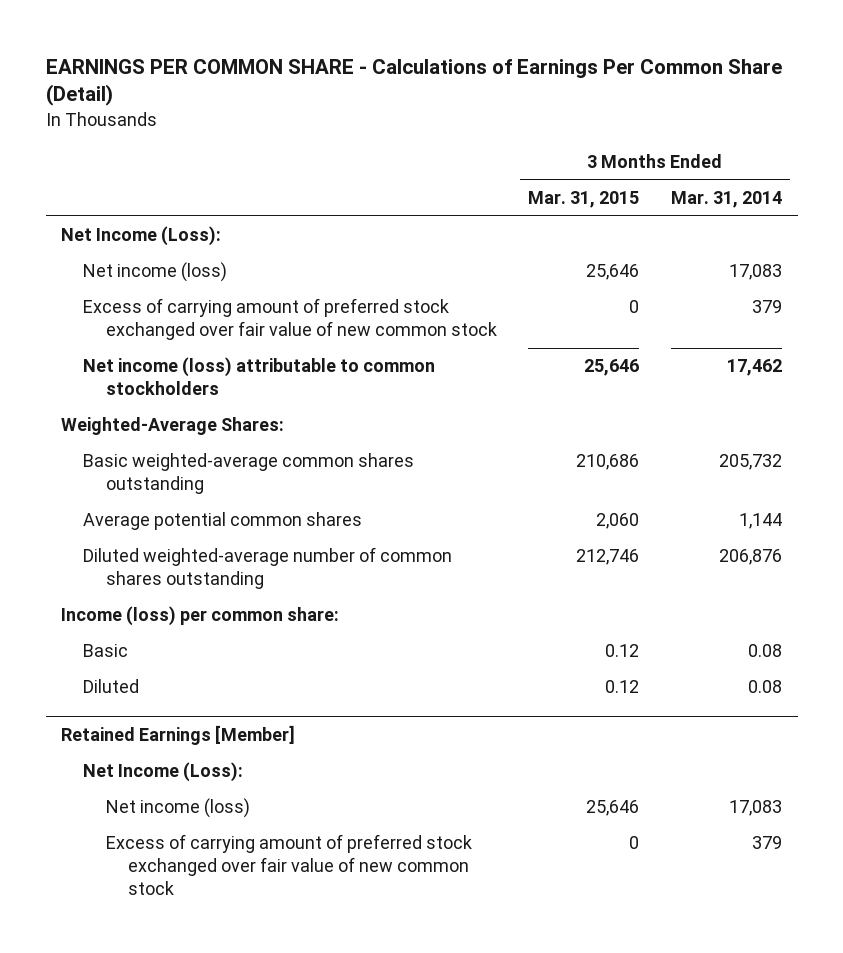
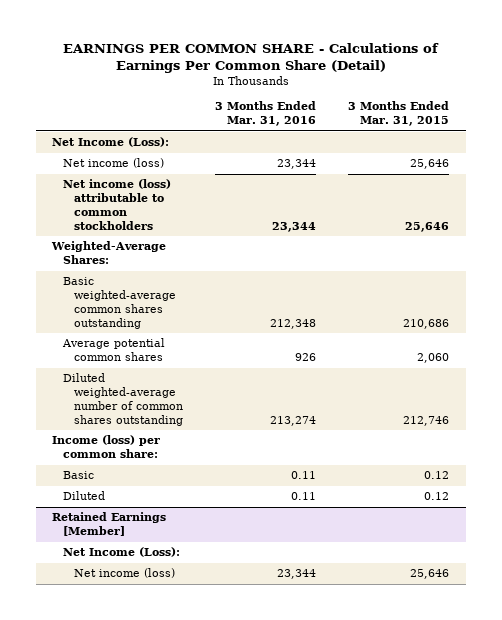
- | 3 Months Ended Mar. 31, 2015 | 3 Months Ended Mar. 31, 2014
+ | 3 Months Ended Mar. 31, 2016 | 3 Months Ended Mar. 31, 2015
- Excess of carrying amount of preferred stock exchanged over fair value of new common stock | 0 | 379
@ Retained Earnings [Member]
- Excess of carrying amount of preferred stock exchanged over fair value of new common stock | 0 | 379

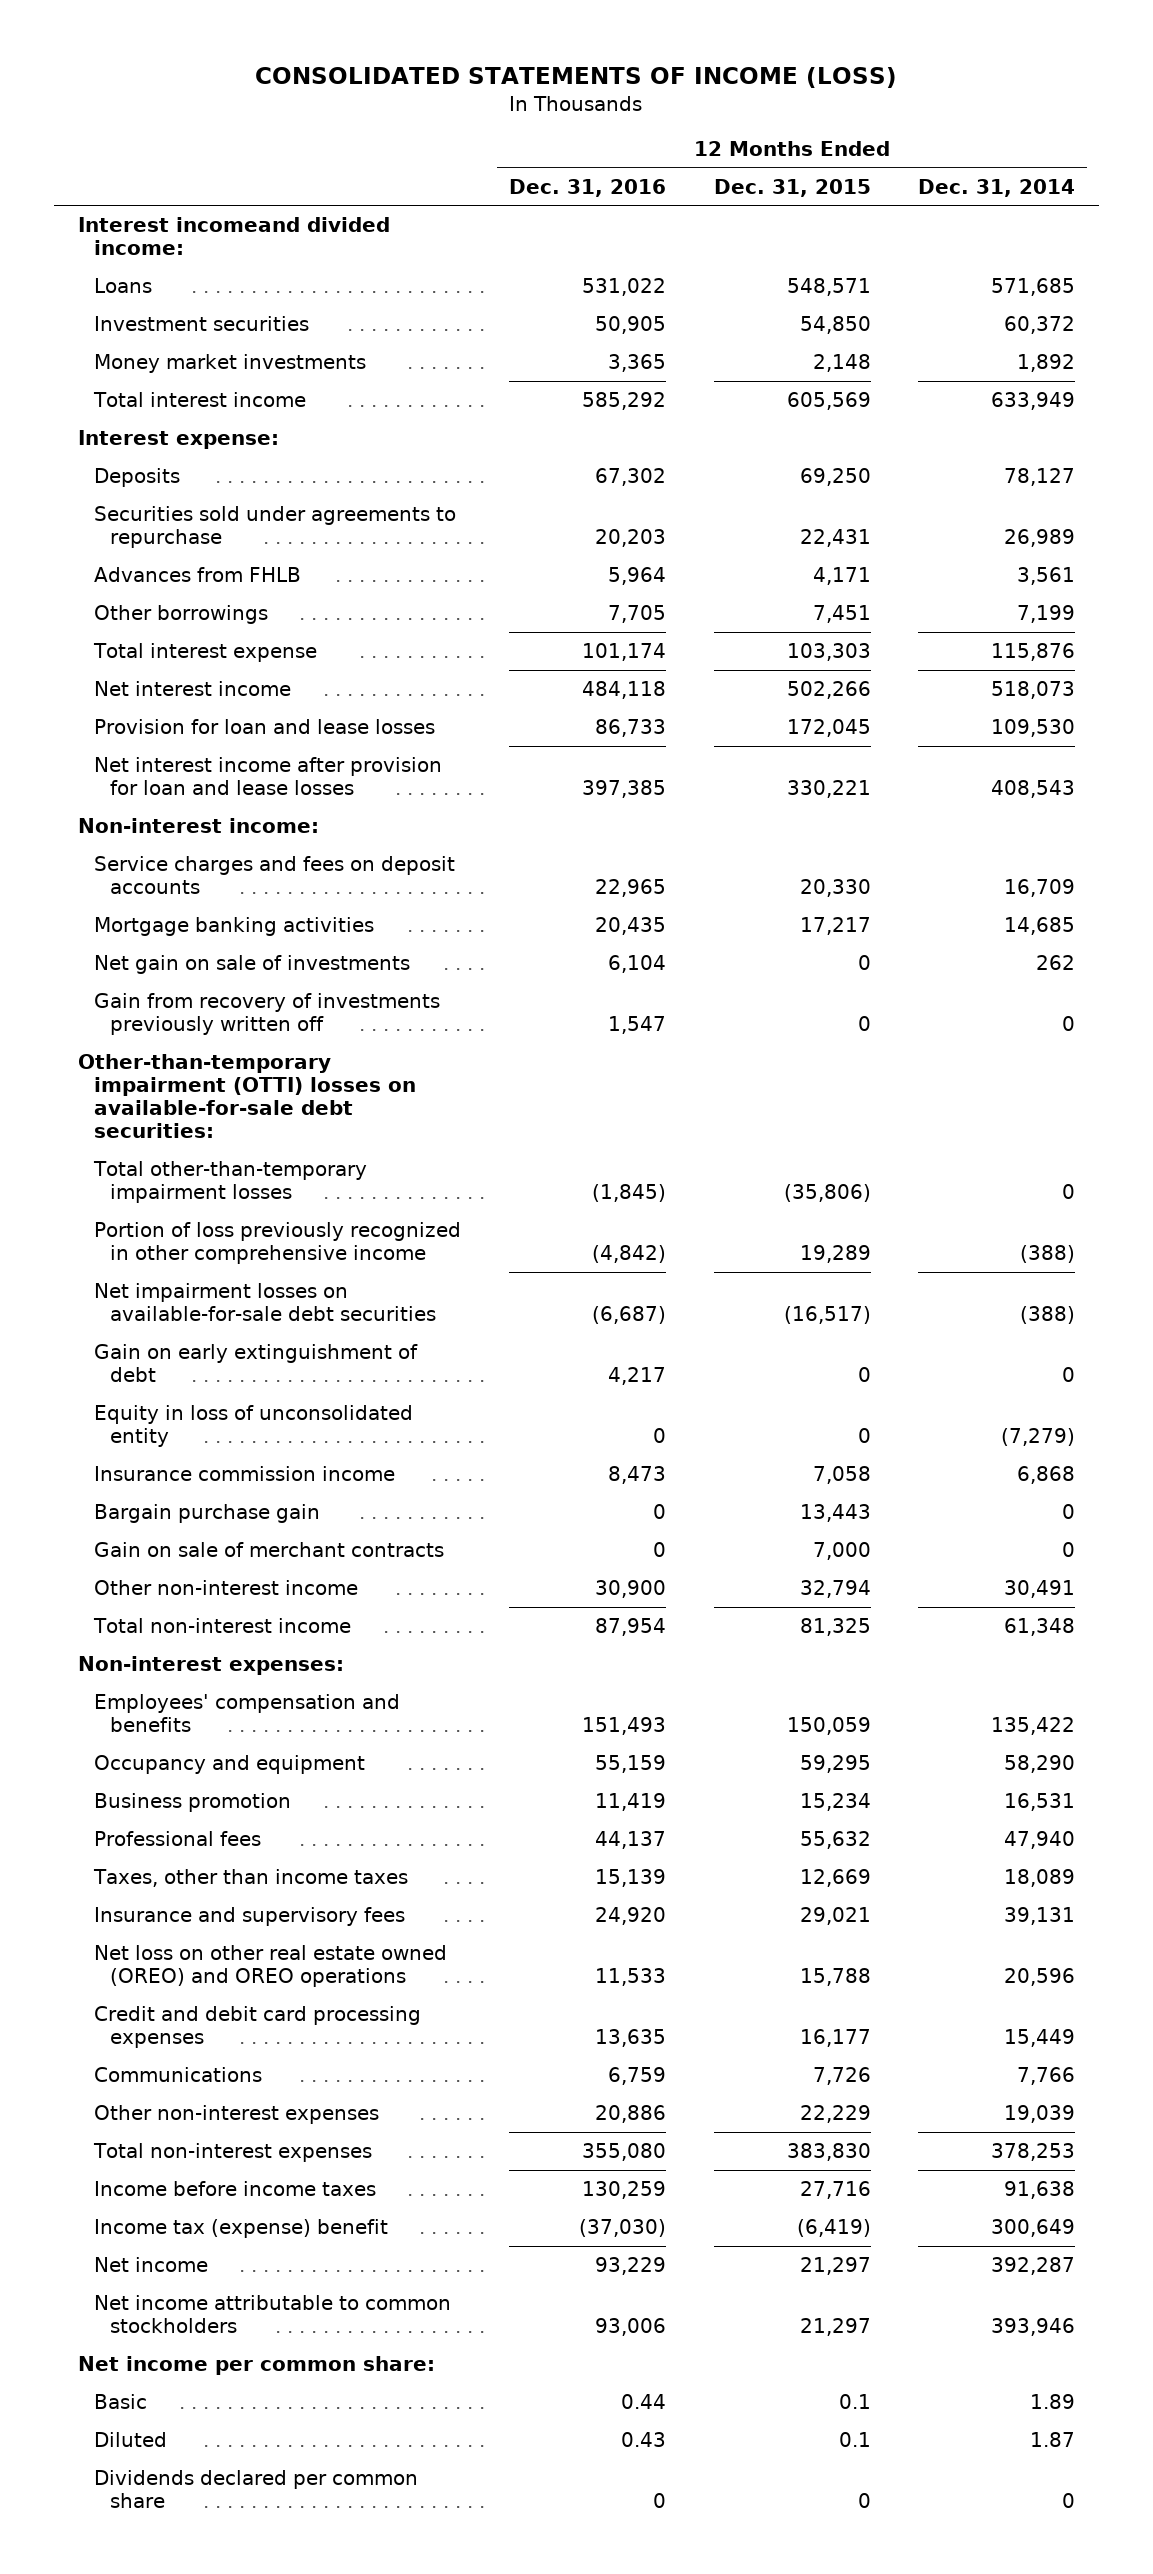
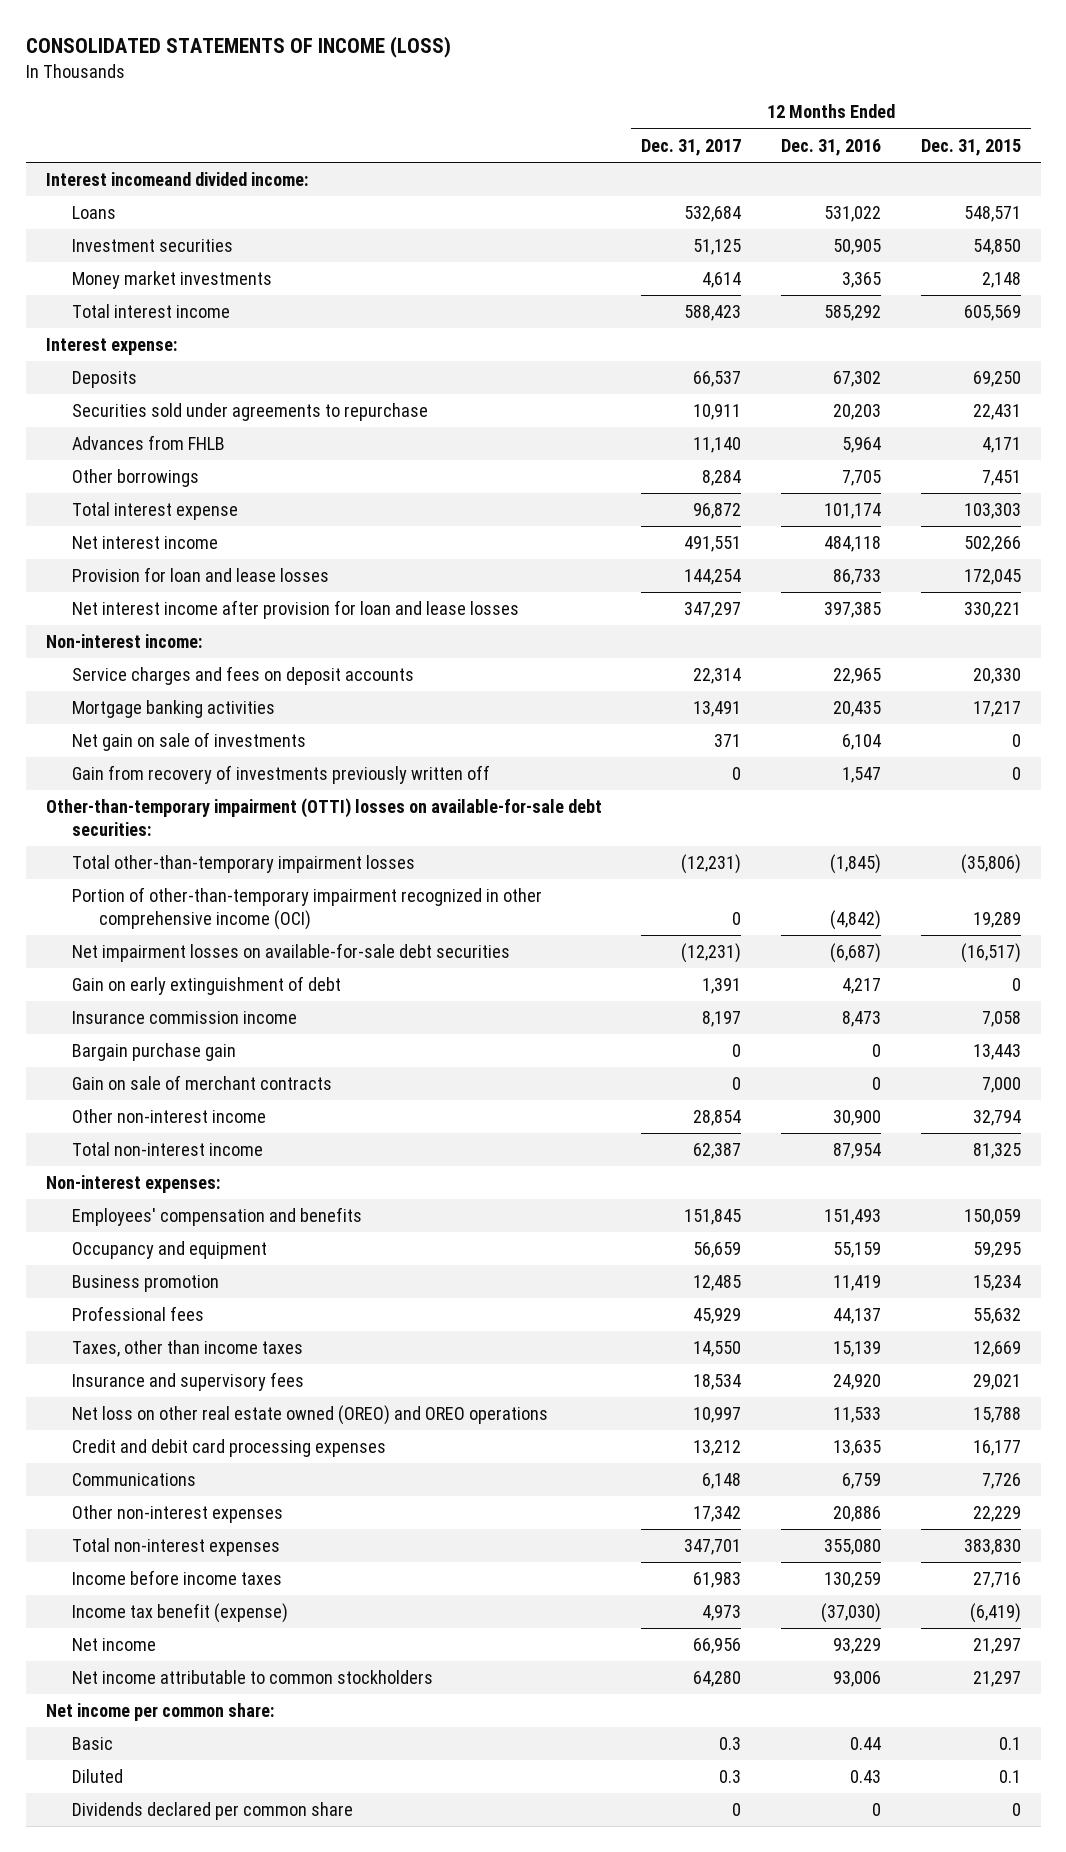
- | 12 Months Ended Dec. 31, 2016 | 12 Months Ended Dec. 31, 2015 | 12 Months Ended Dec. 31, 2014
+ | 12 Months Ended Dec. 31, 2017 | 12 Months Ended Dec. 31, 2016 | 12 Months Ended Dec. 31, 2015
- Portion of loss previously recognized in other comprehensive income | (4,842) | 19,289 | (388)
+ Portion of other-than-temporary impairment recognized in other comprehensive income (OCI) | 0 | (4,842) | 19,289
- Equity in loss of unconsolidated entity | 0 | 0 | (7,279)
- Income tax (expense) benefit | (37,030) | (6,419) | 300,649
+ Income tax benefit (expense) | 4,973 | (37,030) | (6,419)

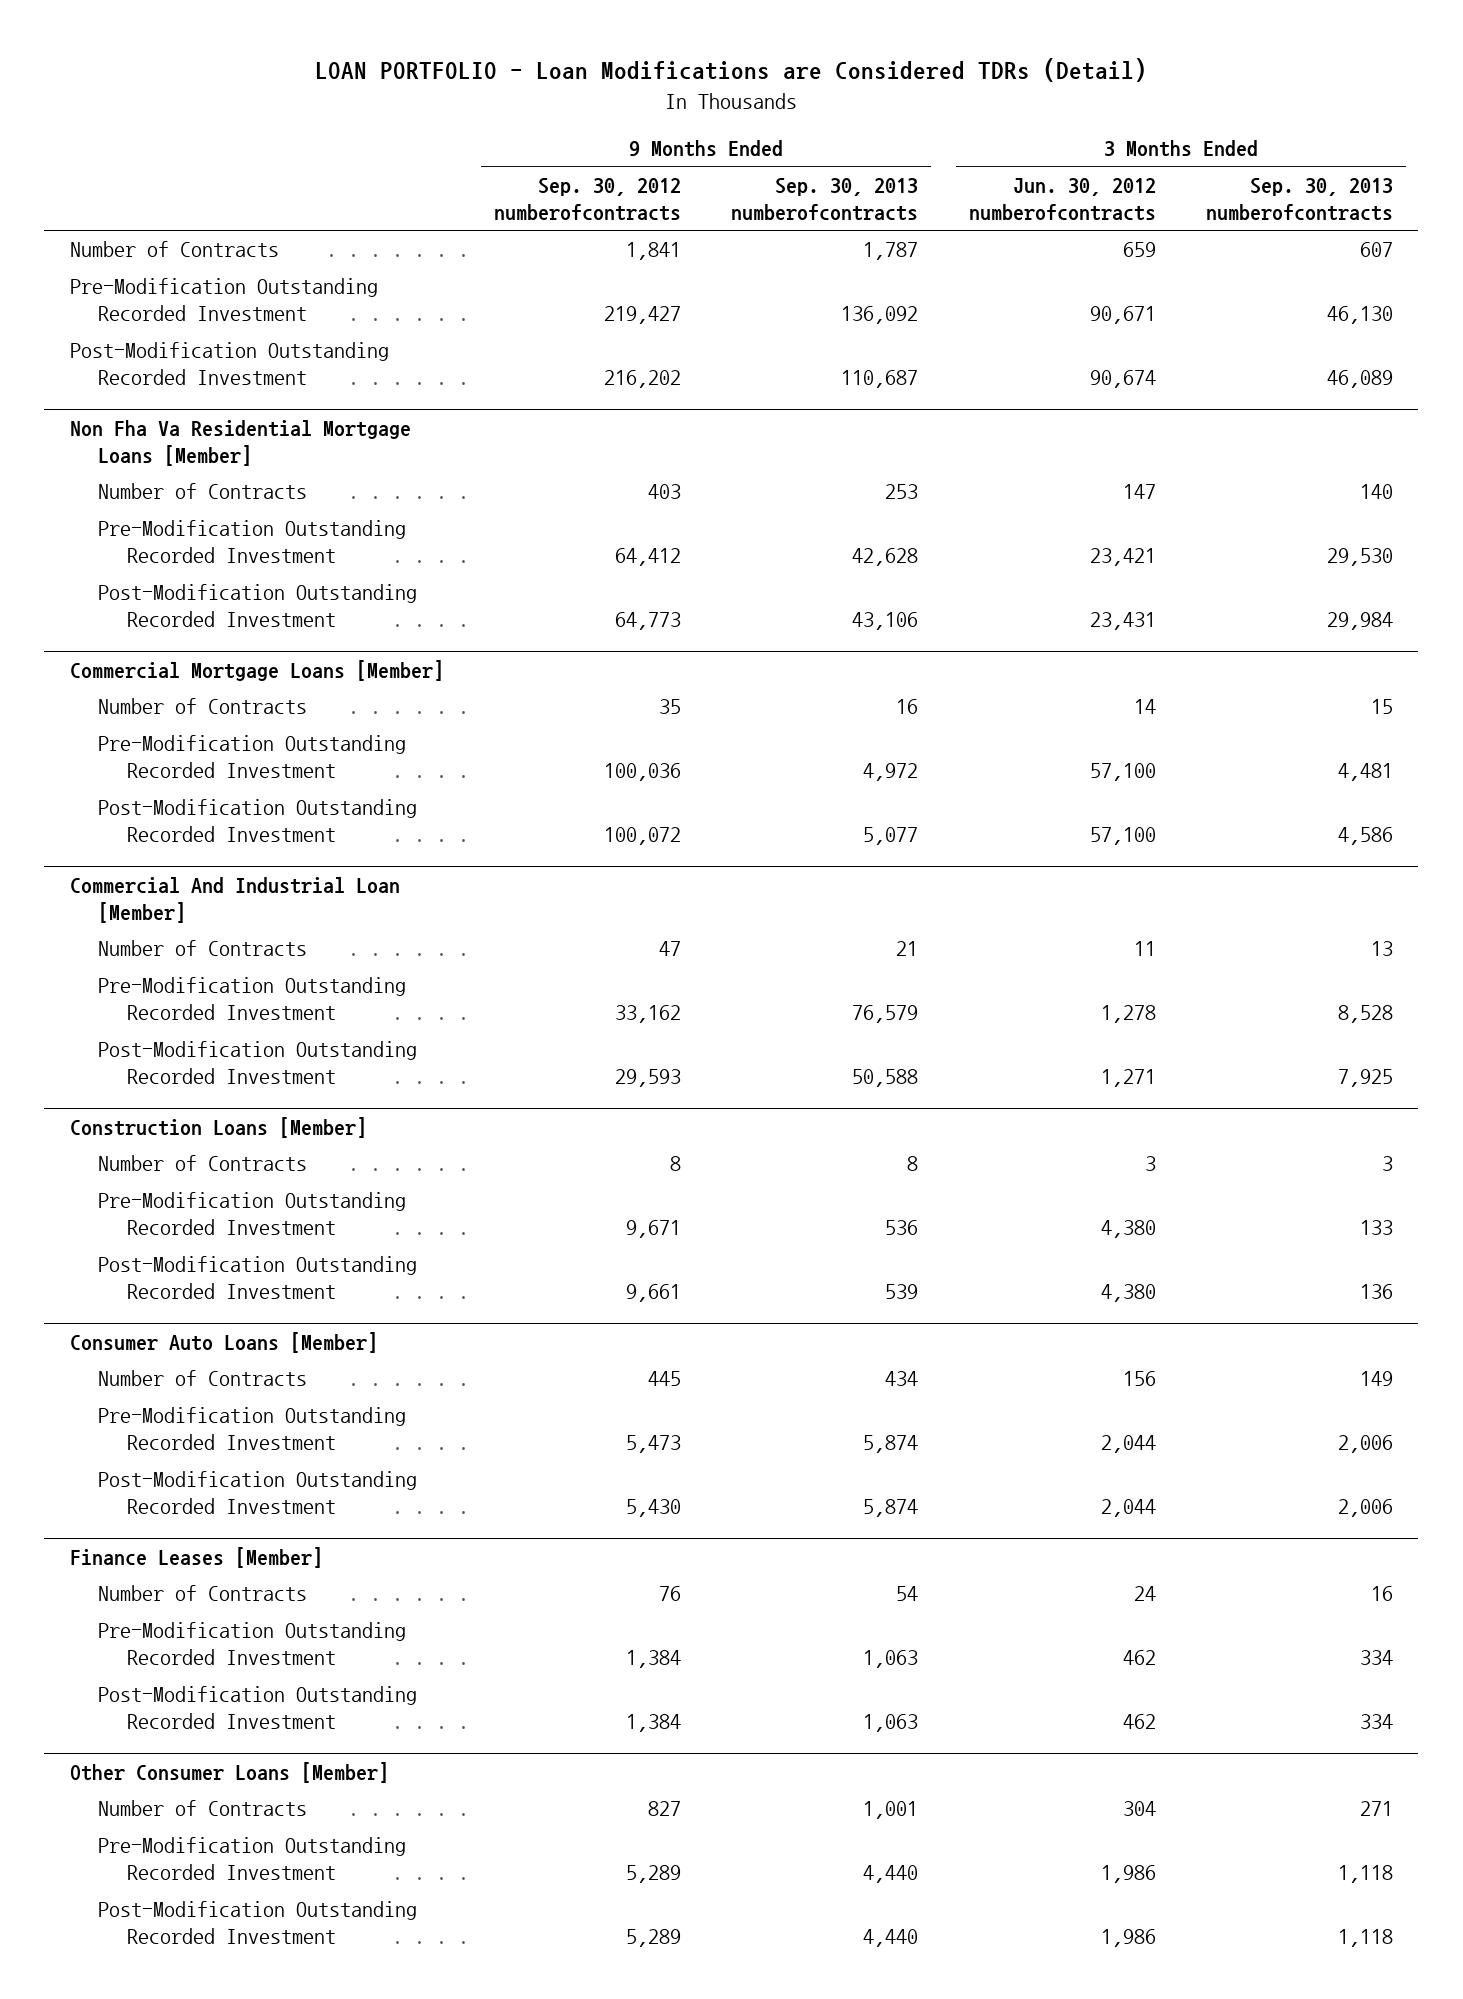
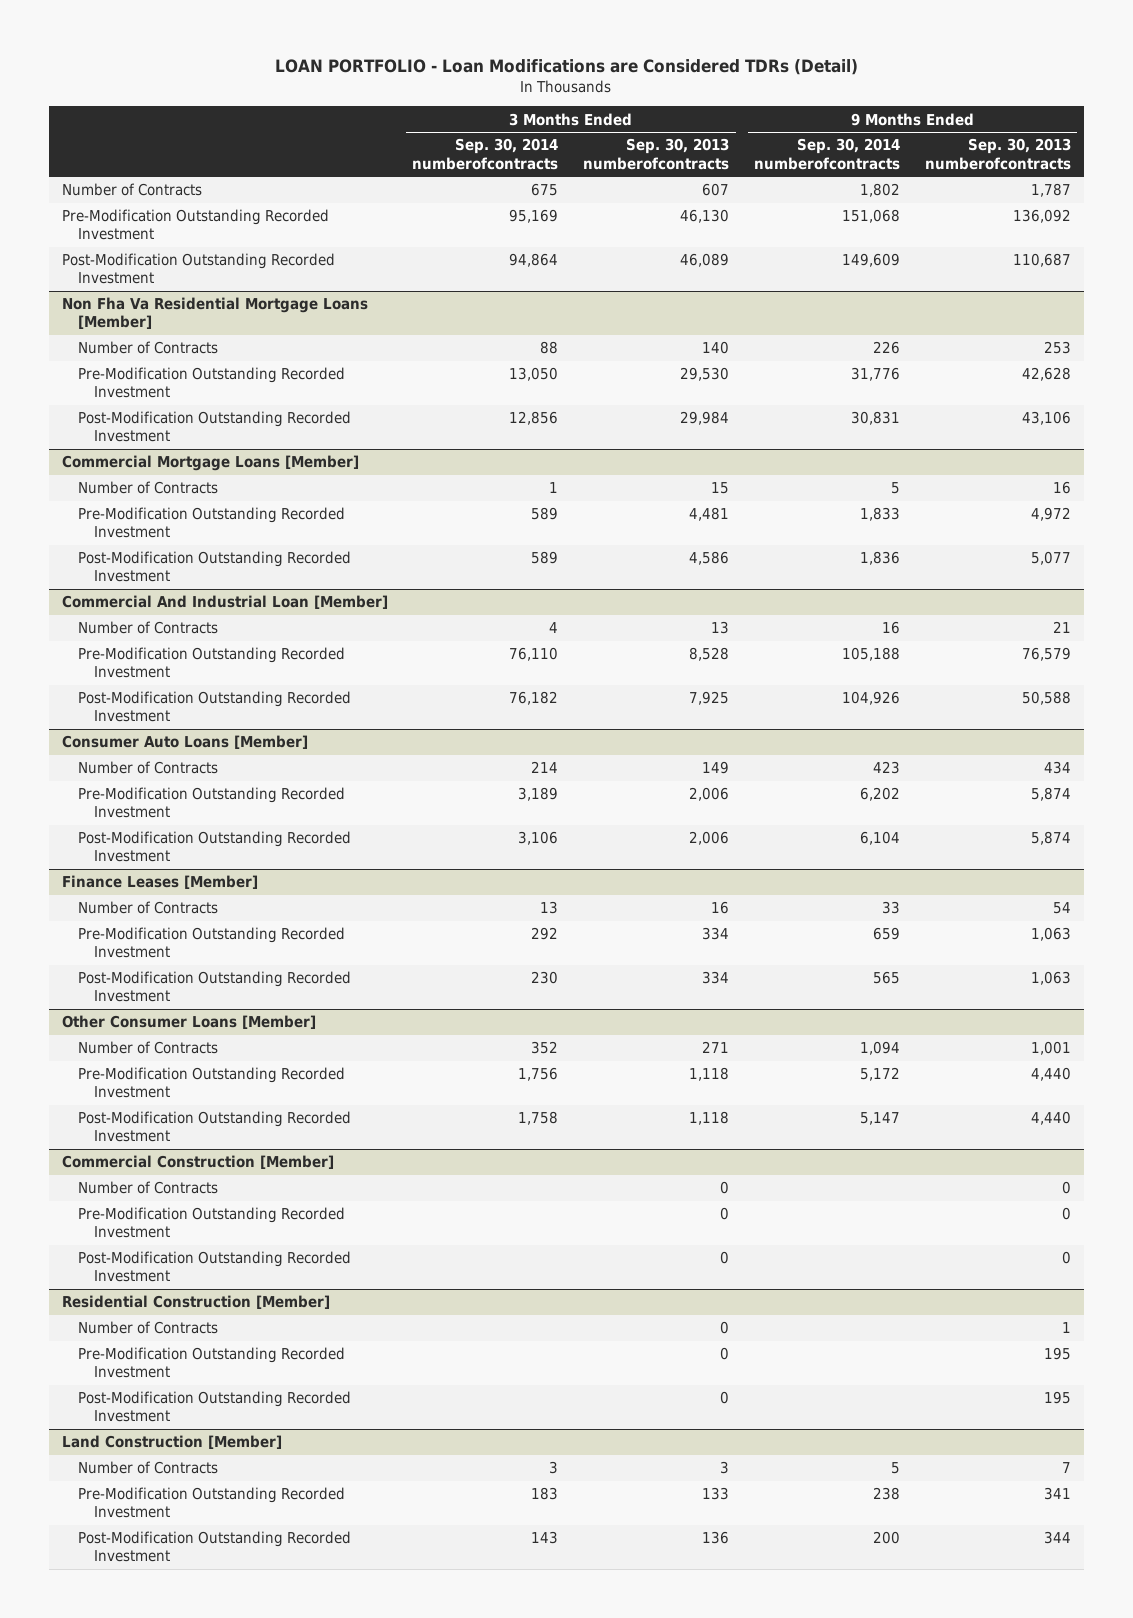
- | 9 Months Ended Sep. 30, 2012 numberofcontracts | 9 Months Ended Sep. 30, 2013 numberofcontracts | 3 Months Ended Jun. 30, 2012 numberofcontracts | 3 Months Ended Sep. 30, 2013 numberofcontracts
+ | 3 Months Ended Sep. 30, 2014 numberofcontracts | 3 Months Ended Sep. 30, 2013 numberofcontracts | 9 Months Ended Sep. 30, 2014 numberofcontracts | 9 Months Ended Sep. 30, 2013 numberofcontracts
- Construction Loans [Member]
- Number of Contracts | 8 | 8 | 3 | 3
- Pre-Modification Outstanding Recorded Investment | 9,671 | 536 | 4,380 | 133
- Post-Modification Outstanding Recorded Investment | 9,661 | 539 | 4,380 | 136
+ Commercial Construction [Member]
+ Number of Contracts | | 0 | | 0
+ Pre-Modification Outstanding Recorded Investment | | 0 | | 0
+ Post-Modification Outstanding Recorded Investment | | 0 | | 0
+ Residential Construction [Member]
+ Number of Contracts | | 0 | | 1
+ Pre-Modification Outstanding Recorded Investment | | 0 | | 195
+ Post-Modification Outstanding Recorded Investment | | 0 | | 195
+ Land Construction [Member]
+ Number of Contracts | 3 | 3 | 5 | 7
+ Pre-Modification Outstanding Recorded Investment | 183 | 133 | 238 | 341
+ Post-Modification Outstanding Recorded Investment | 143 | 136 | 200 | 344

